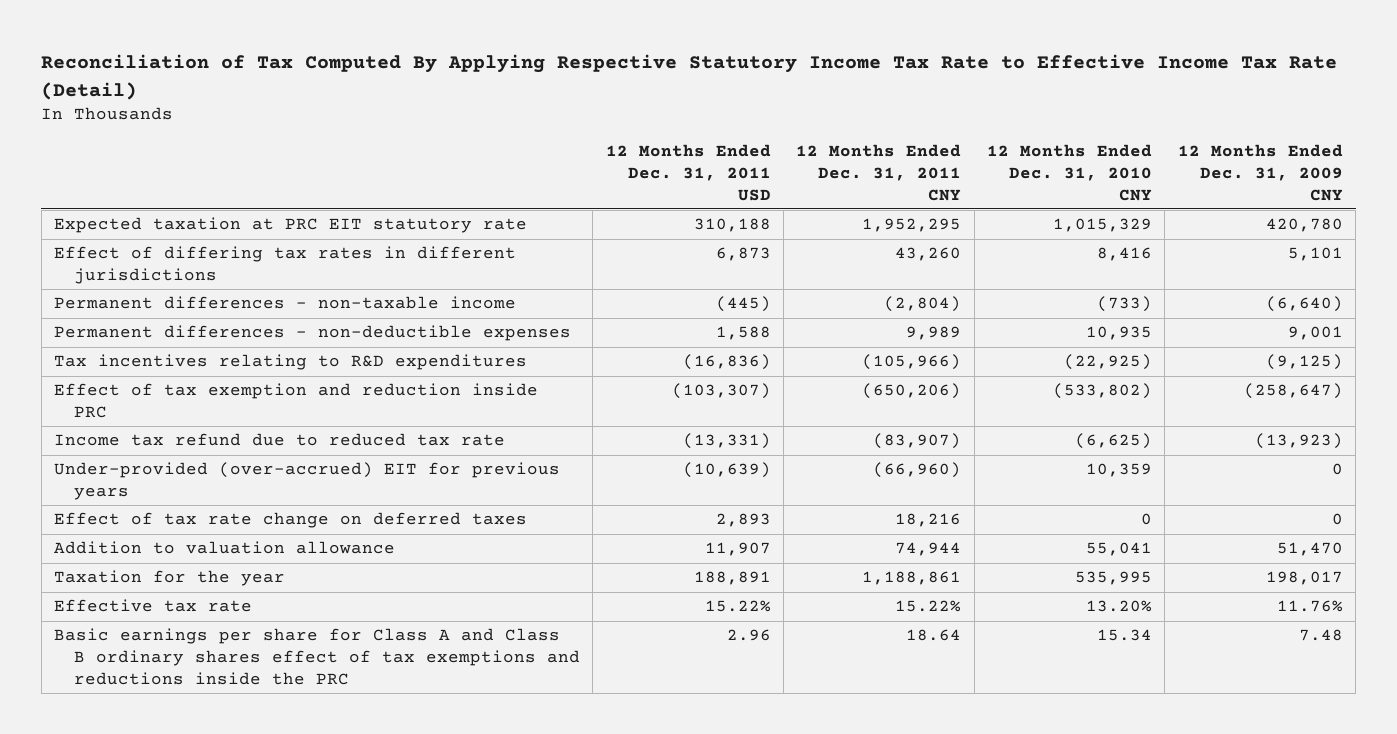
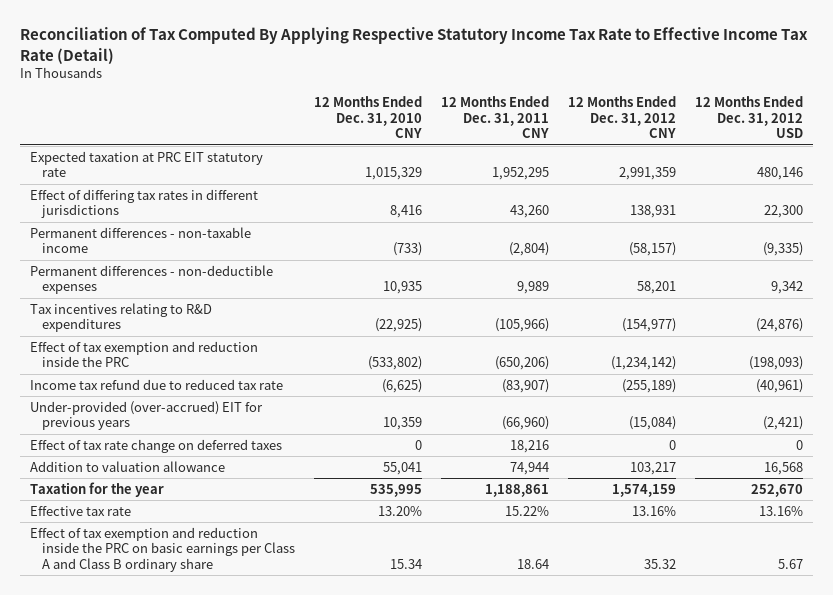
- | 12 Months Ended Dec. 31, 2011 USD | 12 Months Ended Dec. 31, 2011 CNY | 12 Months Ended Dec. 31, 2010 CNY | 12 Months Ended Dec. 31, 2009 CNY
+ | 12 Months Ended Dec. 31, 2010 CNY | 12 Months Ended Dec. 31, 2011 CNY | 12 Months Ended Dec. 31, 2012 CNY | 12 Months Ended Dec. 31, 2012 USD
- Effect of tax exemption and reduction inside PRC | (103,307) | (650,206) | (533,802) | (258,647)
+ Effect of tax exemption and reduction inside the PRC | (533,802) | (650,206) | (1,234,142) | (198,093)
- Basic earnings per share for Class A and Class B ordinary shares effect of tax exemptions and reductions inside the PRC | 2.96 | 18.64 | 15.34 | 7.48
+ Effect of tax exemption and reduction inside the PRC on basic earnings per Class A and Class B ordinary share | 15.34 | 18.64 | 35.32 | 5.67

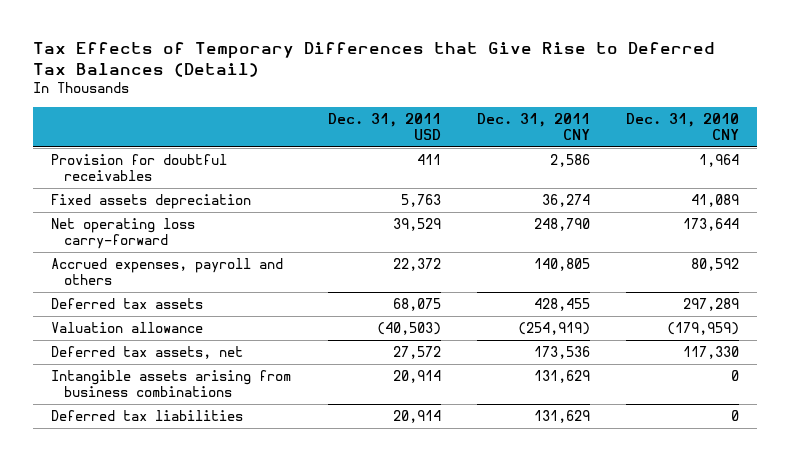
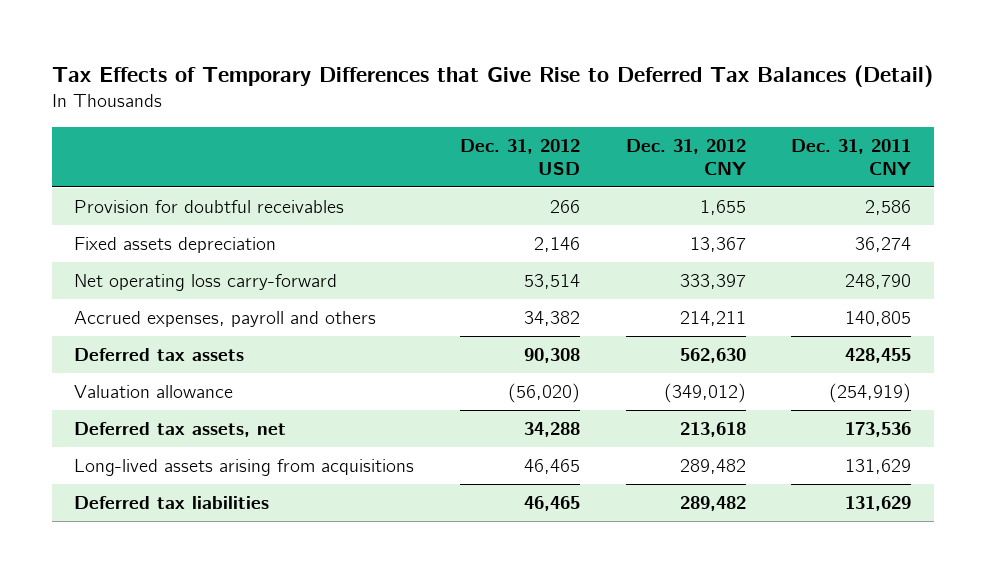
- | Dec. 31, 2011 USD | Dec. 31, 2011 CNY | Dec. 31, 2010 CNY
+ | Dec. 31, 2012 USD | Dec. 31, 2012 CNY | Dec. 31, 2011 CNY
- Intangible assets arising from business combinations | 20,914 | 131,629 | 0
+ Long-lived assets arising from acquisitions | 46,465 | 289,482 | 131,629

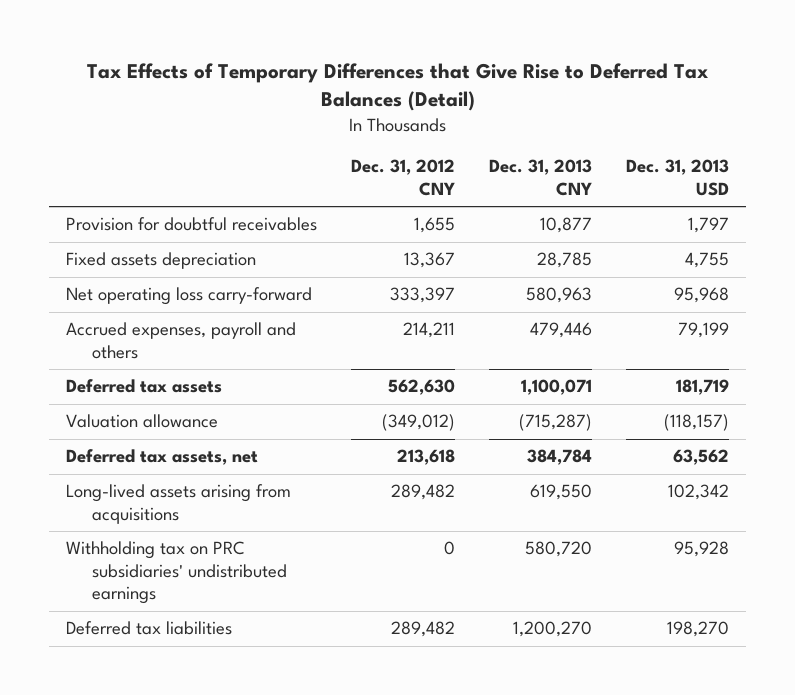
- | Dec. 31, 2012 USD | Dec. 31, 2012 CNY | Dec. 31, 2011 CNY
+ | Dec. 31, 2012 CNY | Dec. 31, 2013 CNY | Dec. 31, 2013 USD
+ Withholding tax on PRC subsidiaries' undistributed earnings | 0 | 580,720 | 95,928

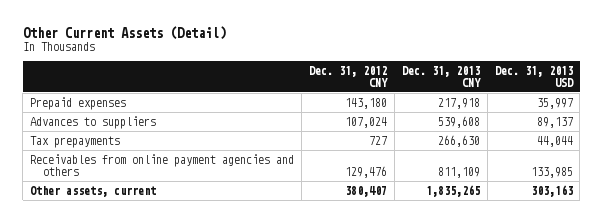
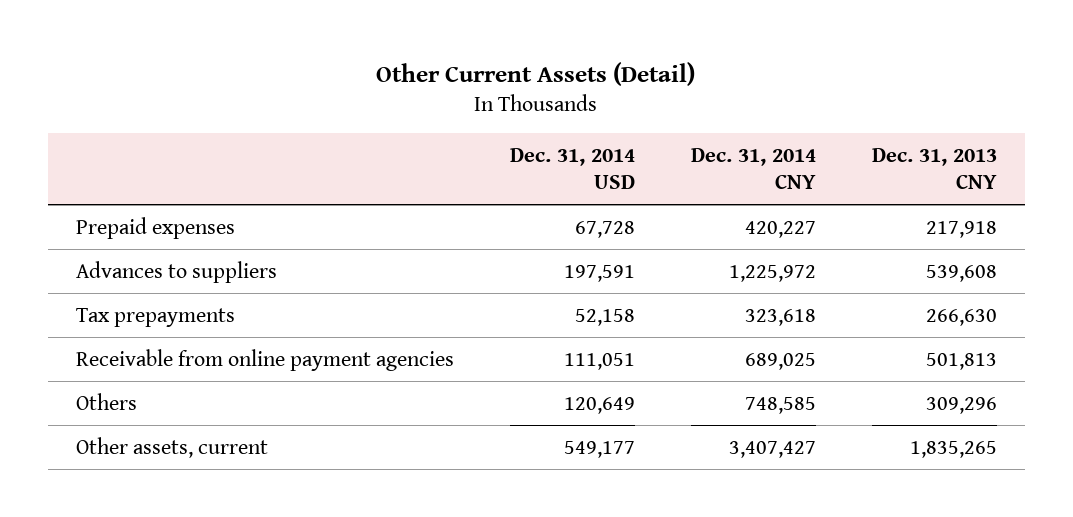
- | Dec. 31, 2012 CNY | Dec. 31, 2013 CNY | Dec. 31, 2013 USD
+ | Dec. 31, 2014 USD | Dec. 31, 2014 CNY | Dec. 31, 2013 CNY
- Receivables from online payment agencies and others | 129,476 | 811,109 | 133,985
+ Receivable from online payment agencies | 111,051 | 689,025 | 501,813
+ Others | 120,649 | 748,585 | 309,296

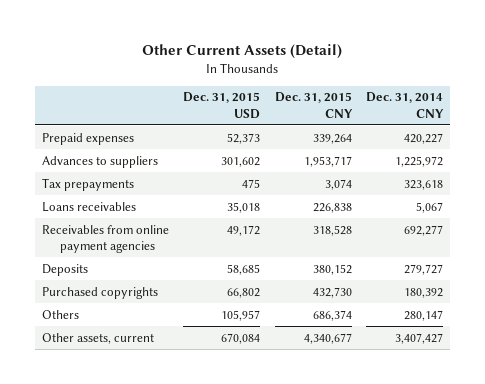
- | Dec. 31, 2014 USD | Dec. 31, 2014 CNY | Dec. 31, 2013 CNY
+ | Dec. 31, 2015 USD | Dec. 31, 2015 CNY | Dec. 31, 2014 CNY
- Receivable from online payment agencies | 111,051 | 689,025 | 501,813
- Others | 120,649 | 748,585 | 309,296
+ Loans receivables | 35,018 | 226,838 | 5,067
+ Receivables from online payment agencies | 49,172 | 318,528 | 692,277
+ Deposits | 58,685 | 380,152 | 279,727
+ Purchased copyrights | 66,802 | 432,730 | 180,392
+ Others | 105,957 | 686,374 | 280,147

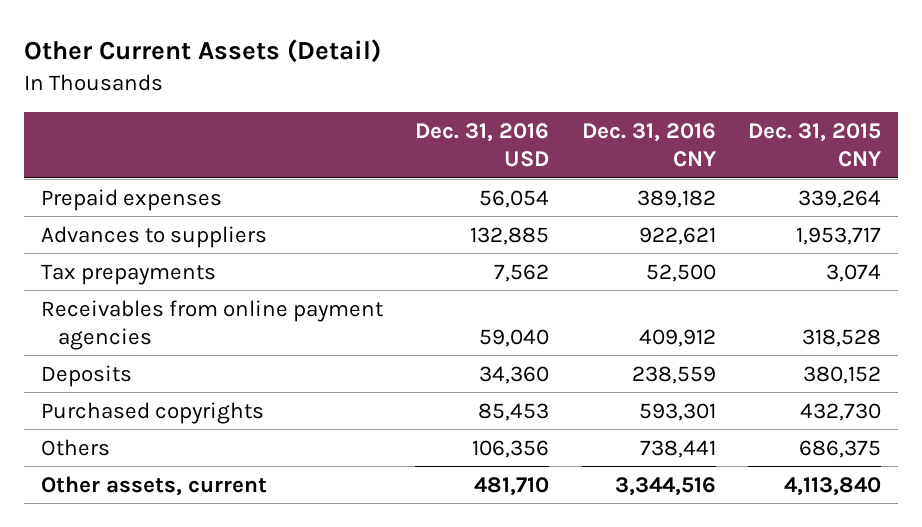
- | Dec. 31, 2015 USD | Dec. 31, 2015 CNY | Dec. 31, 2014 CNY
+ | Dec. 31, 2016 USD | Dec. 31, 2016 CNY | Dec. 31, 2015 CNY
- Loans receivables | 35,018 | 226,838 | 5,067
- Others | 105,957 | 686,374 | 280,147
- Other assets, current | 670,084 | 4,340,677 | 3,407,427
+ Others | 106,356 | 738,441 | 686,375
+ Other assets, current | 481,710 | 3,344,516 | 4,113,840

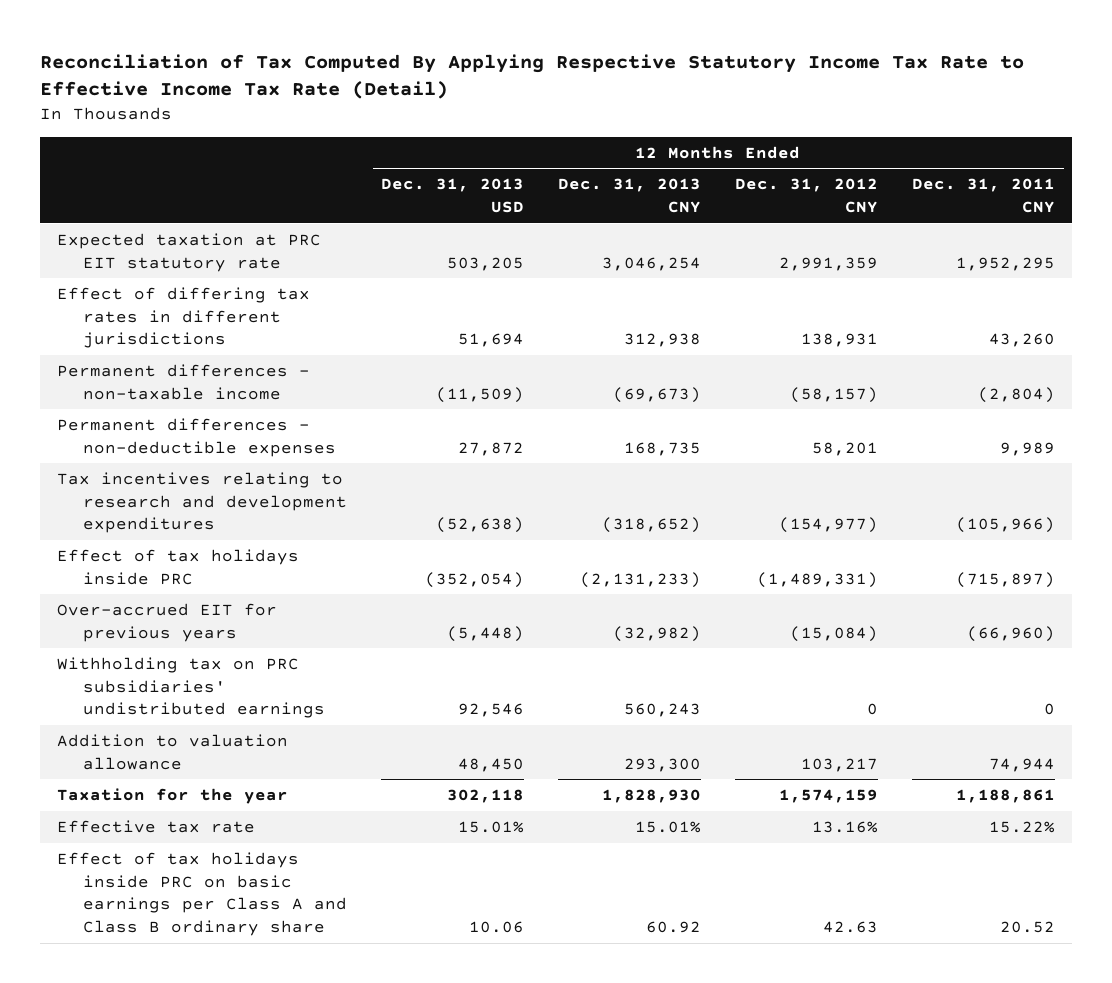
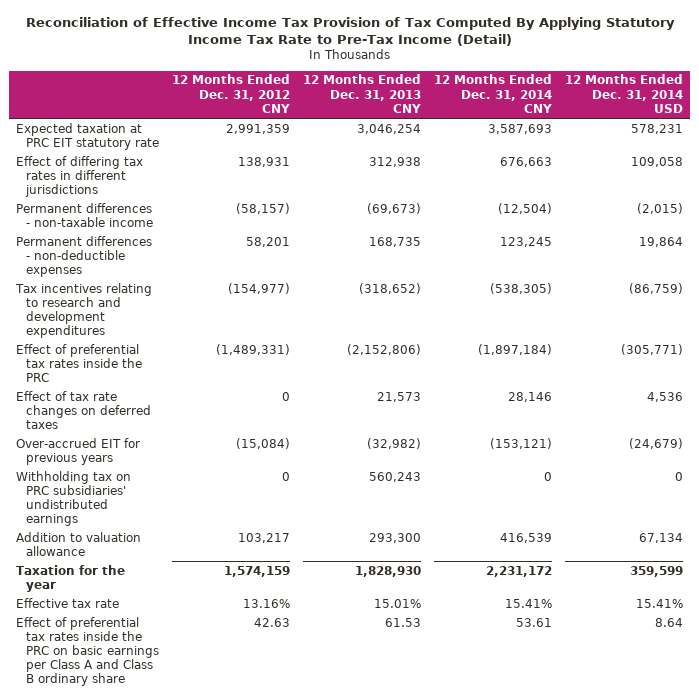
- Reconciliation of Tax Computed By Applying Respective Statutory Income Tax Rate to Effective Income Tax Rate (Detail)
+ Reconciliation of Effective Income Tax Provision of Tax Computed By Applying Statutory Income Tax Rate to Pre-Tax Income (Detail)
- | 12 Months Ended Dec. 31, 2013 USD | 12 Months Ended Dec. 31, 2013 CNY | 12 Months Ended Dec. 31, 2012 CNY | 12 Months Ended Dec. 31, 2011 CNY
+ | 12 Months Ended Dec. 31, 2012 CNY | 12 Months Ended Dec. 31, 2013 CNY | 12 Months Ended Dec. 31, 2014 CNY | 12 Months Ended Dec. 31, 2014 USD
- Effect of tax holidays inside PRC | (352,054) | (2,131,233) | (1,489,331) | (715,897)
+ Effect of preferential tax rates inside the PRC | (1,489,331) | (2,152,806) | (1,897,184) | (305,771)
+ Effect of tax rate changes on deferred taxes | 0 | 21,573 | 28,146 | 4,536
- Effect of tax holidays inside PRC on basic earnings per Class A and Class B ordinary share | 10.06 | 60.92 | 42.63 | 20.52
+ Effect of preferential tax rates inside the PRC on basic earnings per Class A and Class B ordinary share | 42.63 | 61.53 | 53.61 | 8.64

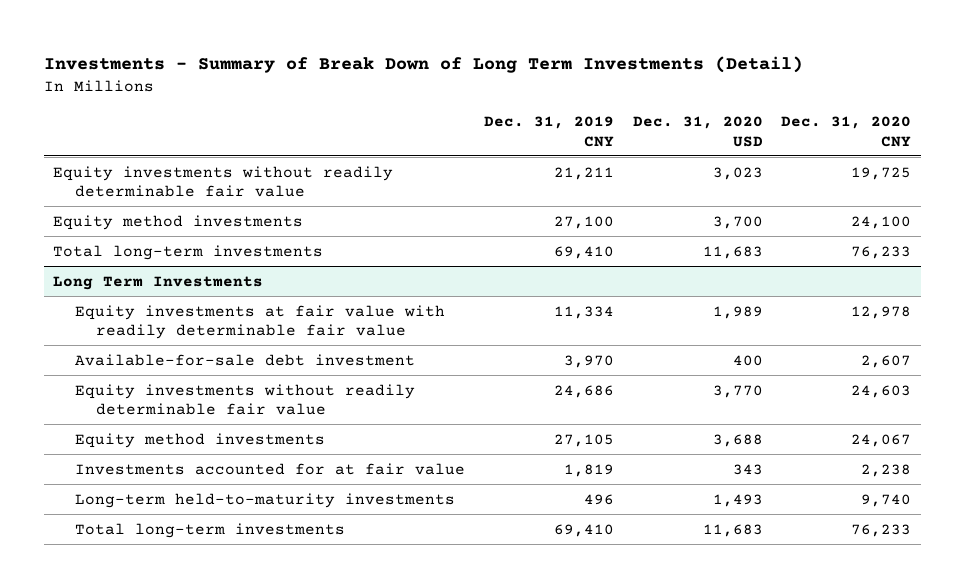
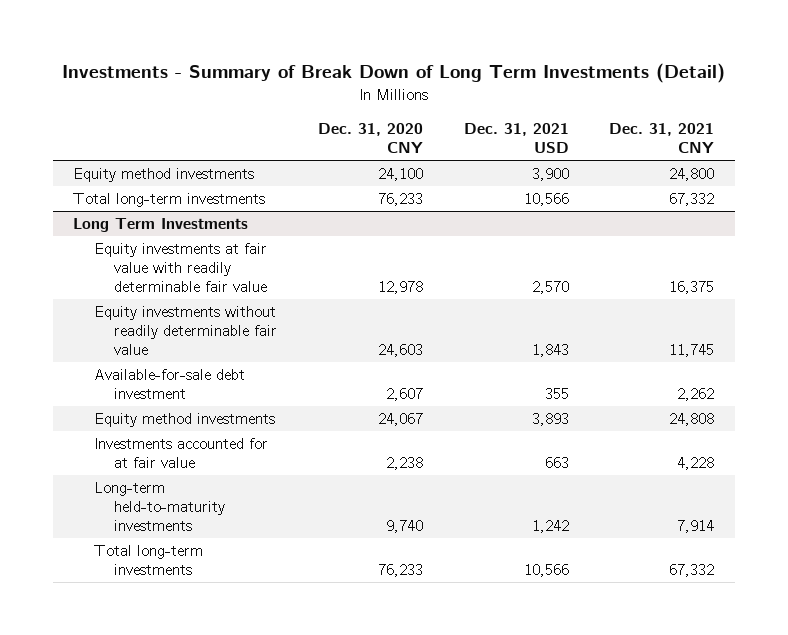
- | Dec. 31, 2019 CNY | Dec. 31, 2020 USD | Dec. 31, 2020 CNY
+ | Dec. 31, 2020 CNY | Dec. 31, 2021 USD | Dec. 31, 2021 CNY
- Equity investments without readily determinable fair value | 21,211 | 3,023 | 19,725
@ Long Term Investments
moved down: Available-for-sale debt investment | 2,607 | 355 | 2,262

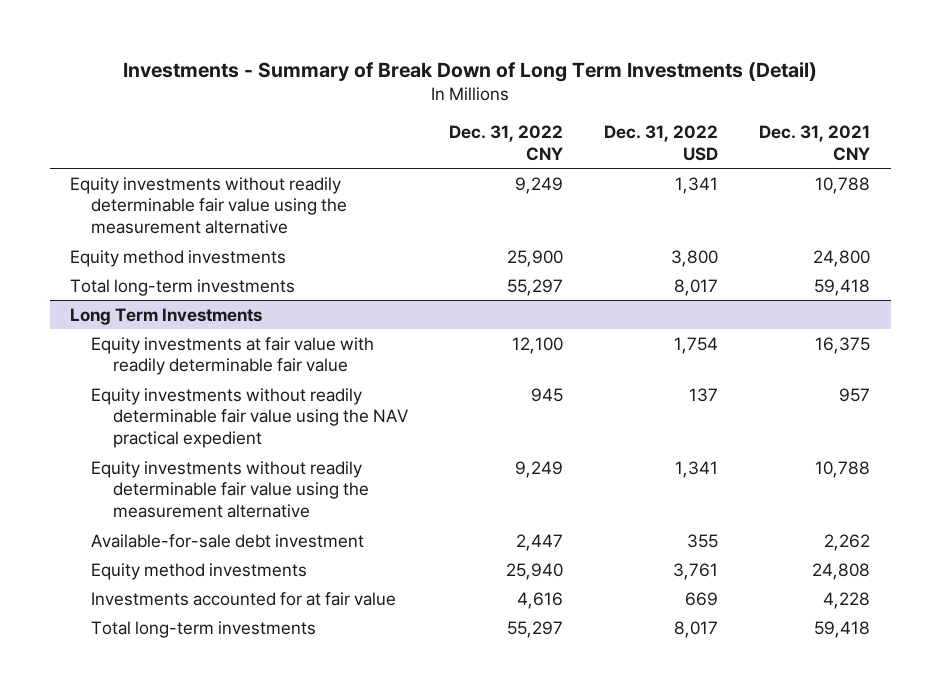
- | Dec. 31, 2020 CNY | Dec. 31, 2021 USD | Dec. 31, 2021 CNY
+ | Dec. 31, 2022 CNY | Dec. 31, 2022 USD | Dec. 31, 2021 CNY
+ Equity investments without readily determinable fair value using the measurement alternative | 9,249 | 1,341 | 10,788
- Total long-term investments | 76,233 | 10,566 | 67,332
+ Total long-term investments | 55,297 | 8,017 | 59,418
@ Long Term Investments
- Equity investments without readily determinable fair value | 24,603 | 1,843 | 11,745
+ Equity investments without readily determinable fair value using the NAV practical expedient | 945 | 137 | 957
+ Equity investments without readily determinable fair value using the measurement alternative | 9,249 | 1,341 | 10,788
- Long-term held-to-maturity investments | 9,740 | 1,242 | 7,914
- Total long-term investments | 76,233 | 10,566 | 67,332
+ Total long-term investments | 55,297 | 8,017 | 59,418

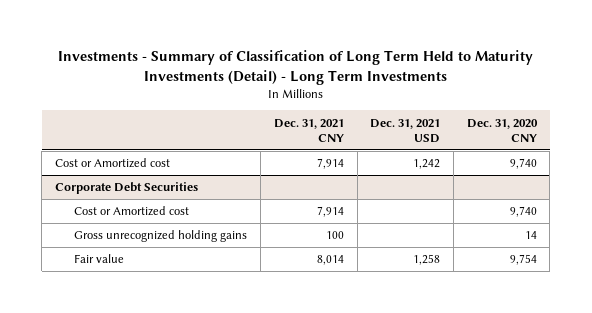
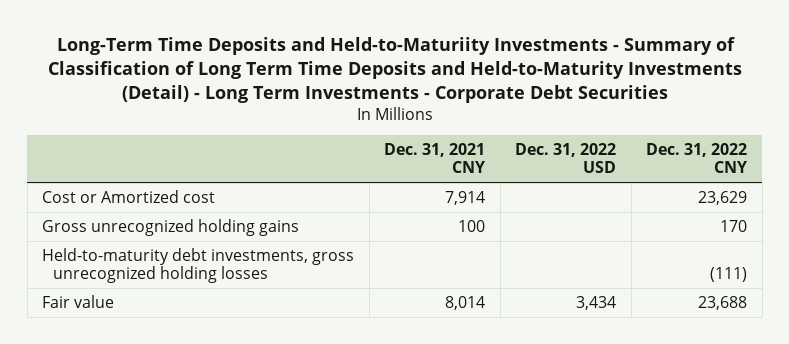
- Investments - Summary of Classification of Long Term Held to Maturity Investments (Detail) - Long Term Investments
+ Long-Term Time Deposits and Held-to-Maturiity Investments - Summary of Classification of Long Term Time Deposits and Held-to-Maturity Investments (Detail) - Long Term Investments - Corporate Debt Securities
- | Dec. 31, 2021 CNY | Dec. 31, 2021 USD | Dec. 31, 2020 CNY
+ | Dec. 31, 2021 CNY | Dec. 31, 2022 USD | Dec. 31, 2022 CNY
- Corporate Debt Securities
- Cost or Amortized cost | 7,914 | | 9,740
+ Held-to-maturity debt investments, gross unrecognized holding losses | | | (111)

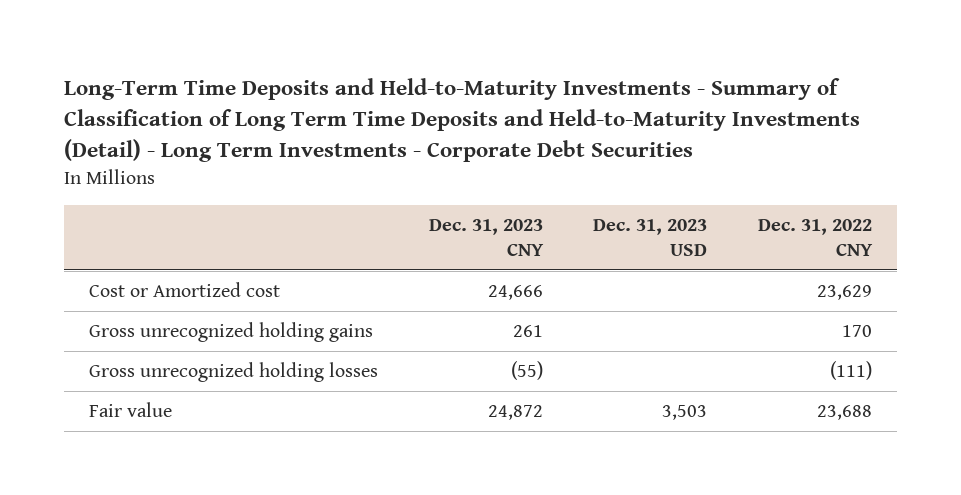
- Long-Term Time Deposits and Held-to-Maturiity Investments - Summary of Classification of Long Term Time Deposits and Held-to-Maturity Investments (Detail) - Long Term Investments - Corporate Debt Securities
+ Long-Term Time Deposits and Held-to-Maturity Investments - Summary of Classification of Long Term Time Deposits and Held-to-Maturity Investments (Detail) - Long Term Investments - Corporate Debt Securities
- | Dec. 31, 2021 CNY | Dec. 31, 2022 USD | Dec. 31, 2022 CNY
+ | Dec. 31, 2023 CNY | Dec. 31, 2023 USD | Dec. 31, 2022 CNY
- Held-to-maturity debt investments, gross unrecognized holding losses | | | (111)
+ Gross unrecognized holding losses | (55) | | (111)

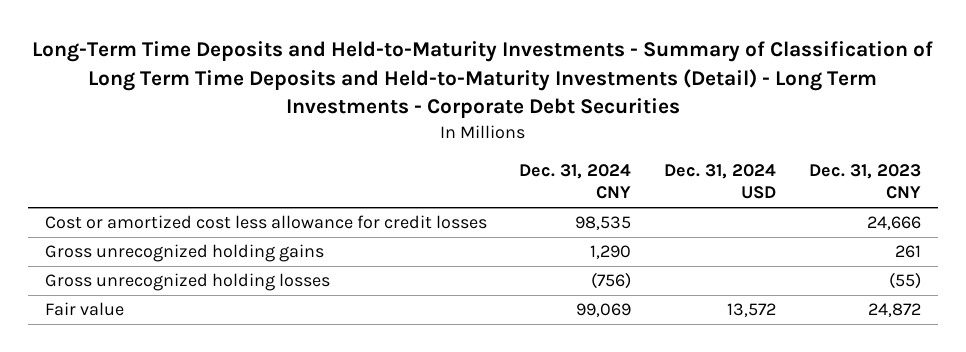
- | Dec. 31, 2023 CNY | Dec. 31, 2023 USD | Dec. 31, 2022 CNY
+ | Dec. 31, 2024 CNY | Dec. 31, 2024 USD | Dec. 31, 2023 CNY
- Cost or Amortized cost | 24,666 | | 23,629
+ Cost or amortized cost less allowance for credit losses | 98,535 | | 24,666

